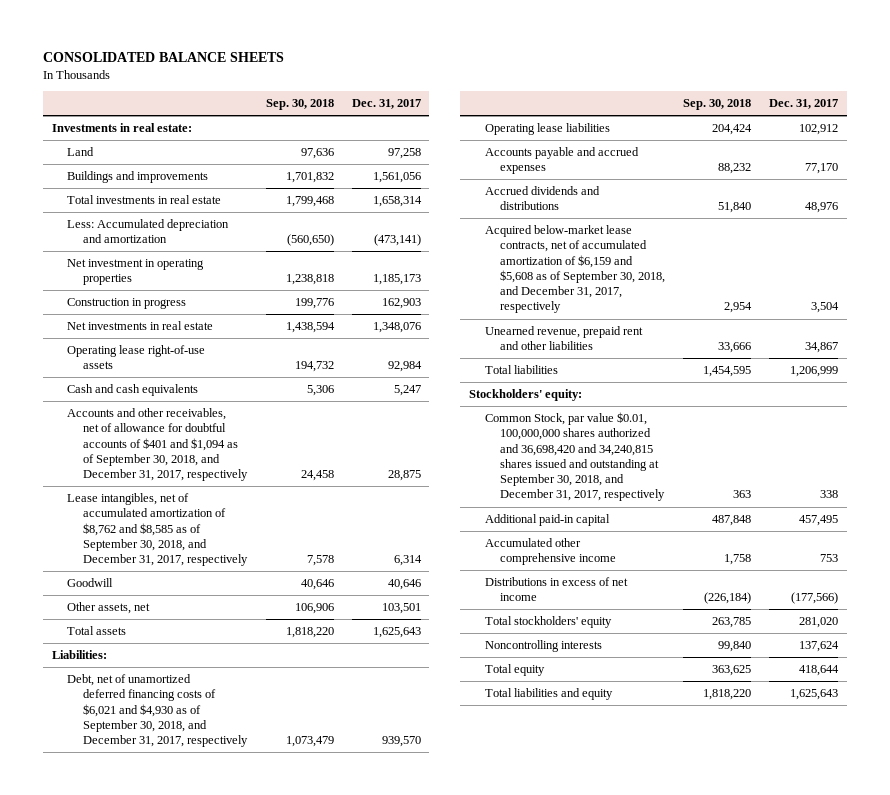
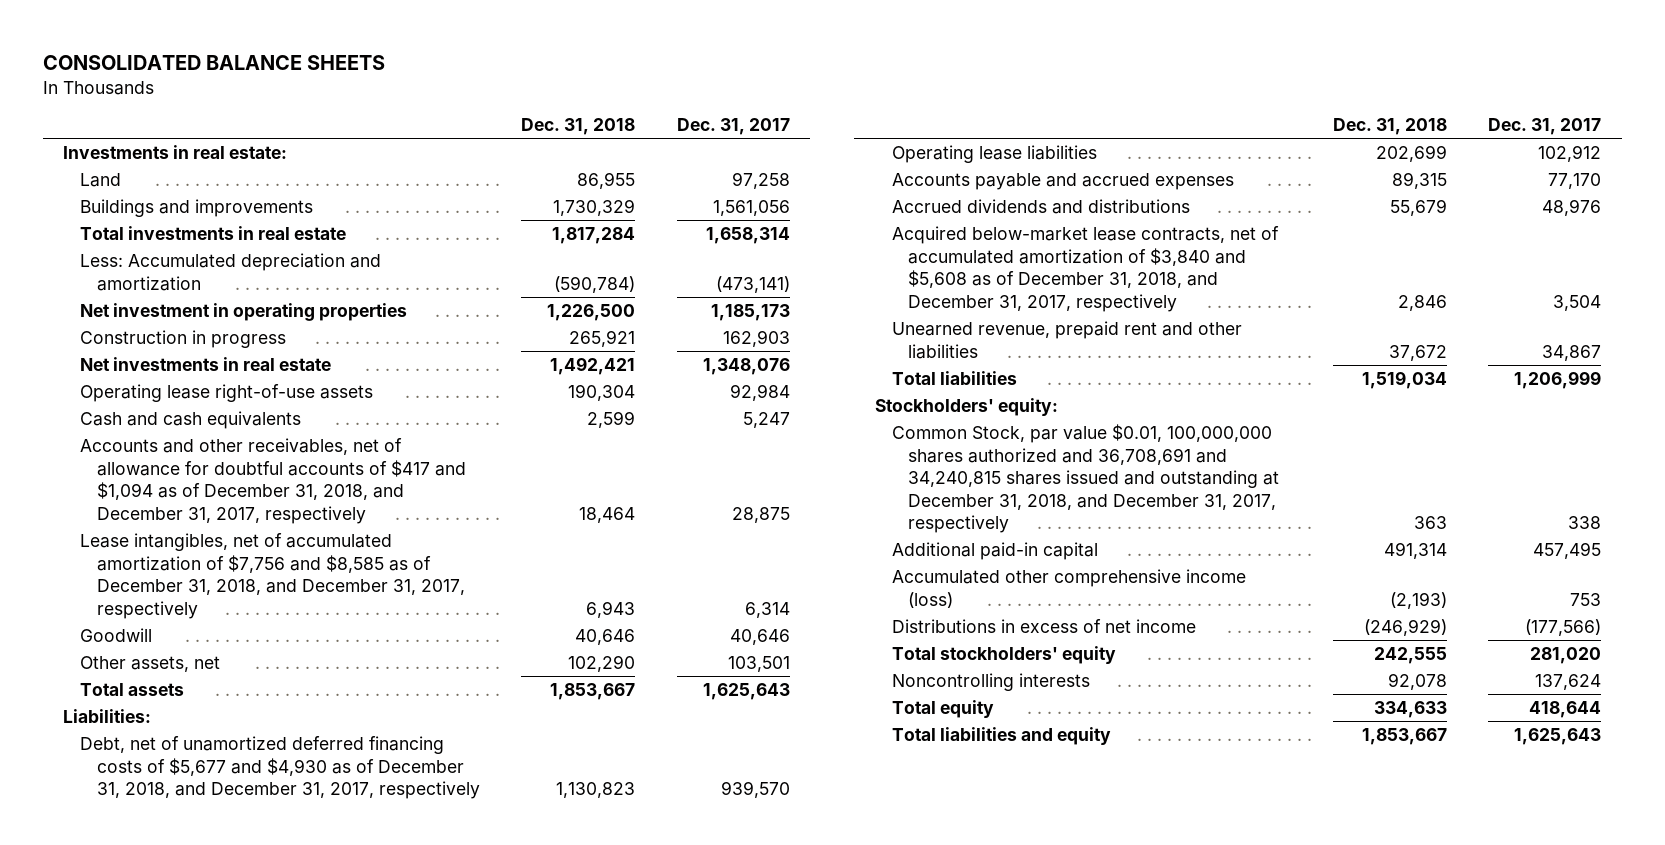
- | Sep. 30, 2018 | Dec. 31, 2017
+ | Dec. 31, 2018 | Dec. 31, 2017
- Accounts and other receivables, net of allowance for doubtful accounts of $401 and $1,094 as of September 30, 2018, and December 31, 2017, respectively | 24,458 | 28,875
- Lease intangibles, net of accumulated amortization of $8,762 and $8,585 as of September 30, 2018, and December 31, 2017, respectively | 7,578 | 6,314
+ Accounts and other receivables, net of allowance for doubtful accounts of $417 and $1,094 as of December 31, 2018, and December 31, 2017, respectively | 18,464 | 28,875
+ Lease intangibles, net of accumulated amortization of $7,756 and $8,585 as of December 31, 2018, and December 31, 2017, respectively | 6,943 | 6,314
- Debt, net of unamortized deferred financing costs of $6,021 and $4,930 as of September 30, 2018, and December 31, 2017, respectively | 1,073,479 | 939,570
+ Debt, net of unamortized deferred financing costs of $5,677 and $4,930 as of December 31, 2018, and December 31, 2017, respectively | 1,130,823 | 939,570
- Acquired below-market lease contracts, net of accumulated amortization of $6,159 and $5,608 as of September 30, 2018, and December 31, 2017, respectively | 2,954 | 3,504
+ Acquired below-market lease contracts, net of accumulated amortization of $3,840 and $5,608 as of December 31, 2018, and December 31, 2017, respectively | 2,846 | 3,504
- Common Stock, par value $0.01, 100,000,000 shares authorized and 36,698,420 and 34,240,815 shares issued and outstanding at September 30, 2018, and December 31, 2017, respectively | 363 | 338
+ Common Stock, par value $0.01, 100,000,000 shares authorized and 36,708,691 and 34,240,815 shares issued and outstanding at December 31, 2018, and December 31, 2017, respectively | 363 | 338
- Accumulated other comprehensive income | 1,758 | 753
+ Accumulated other comprehensive income (loss) | (2,193) | 753

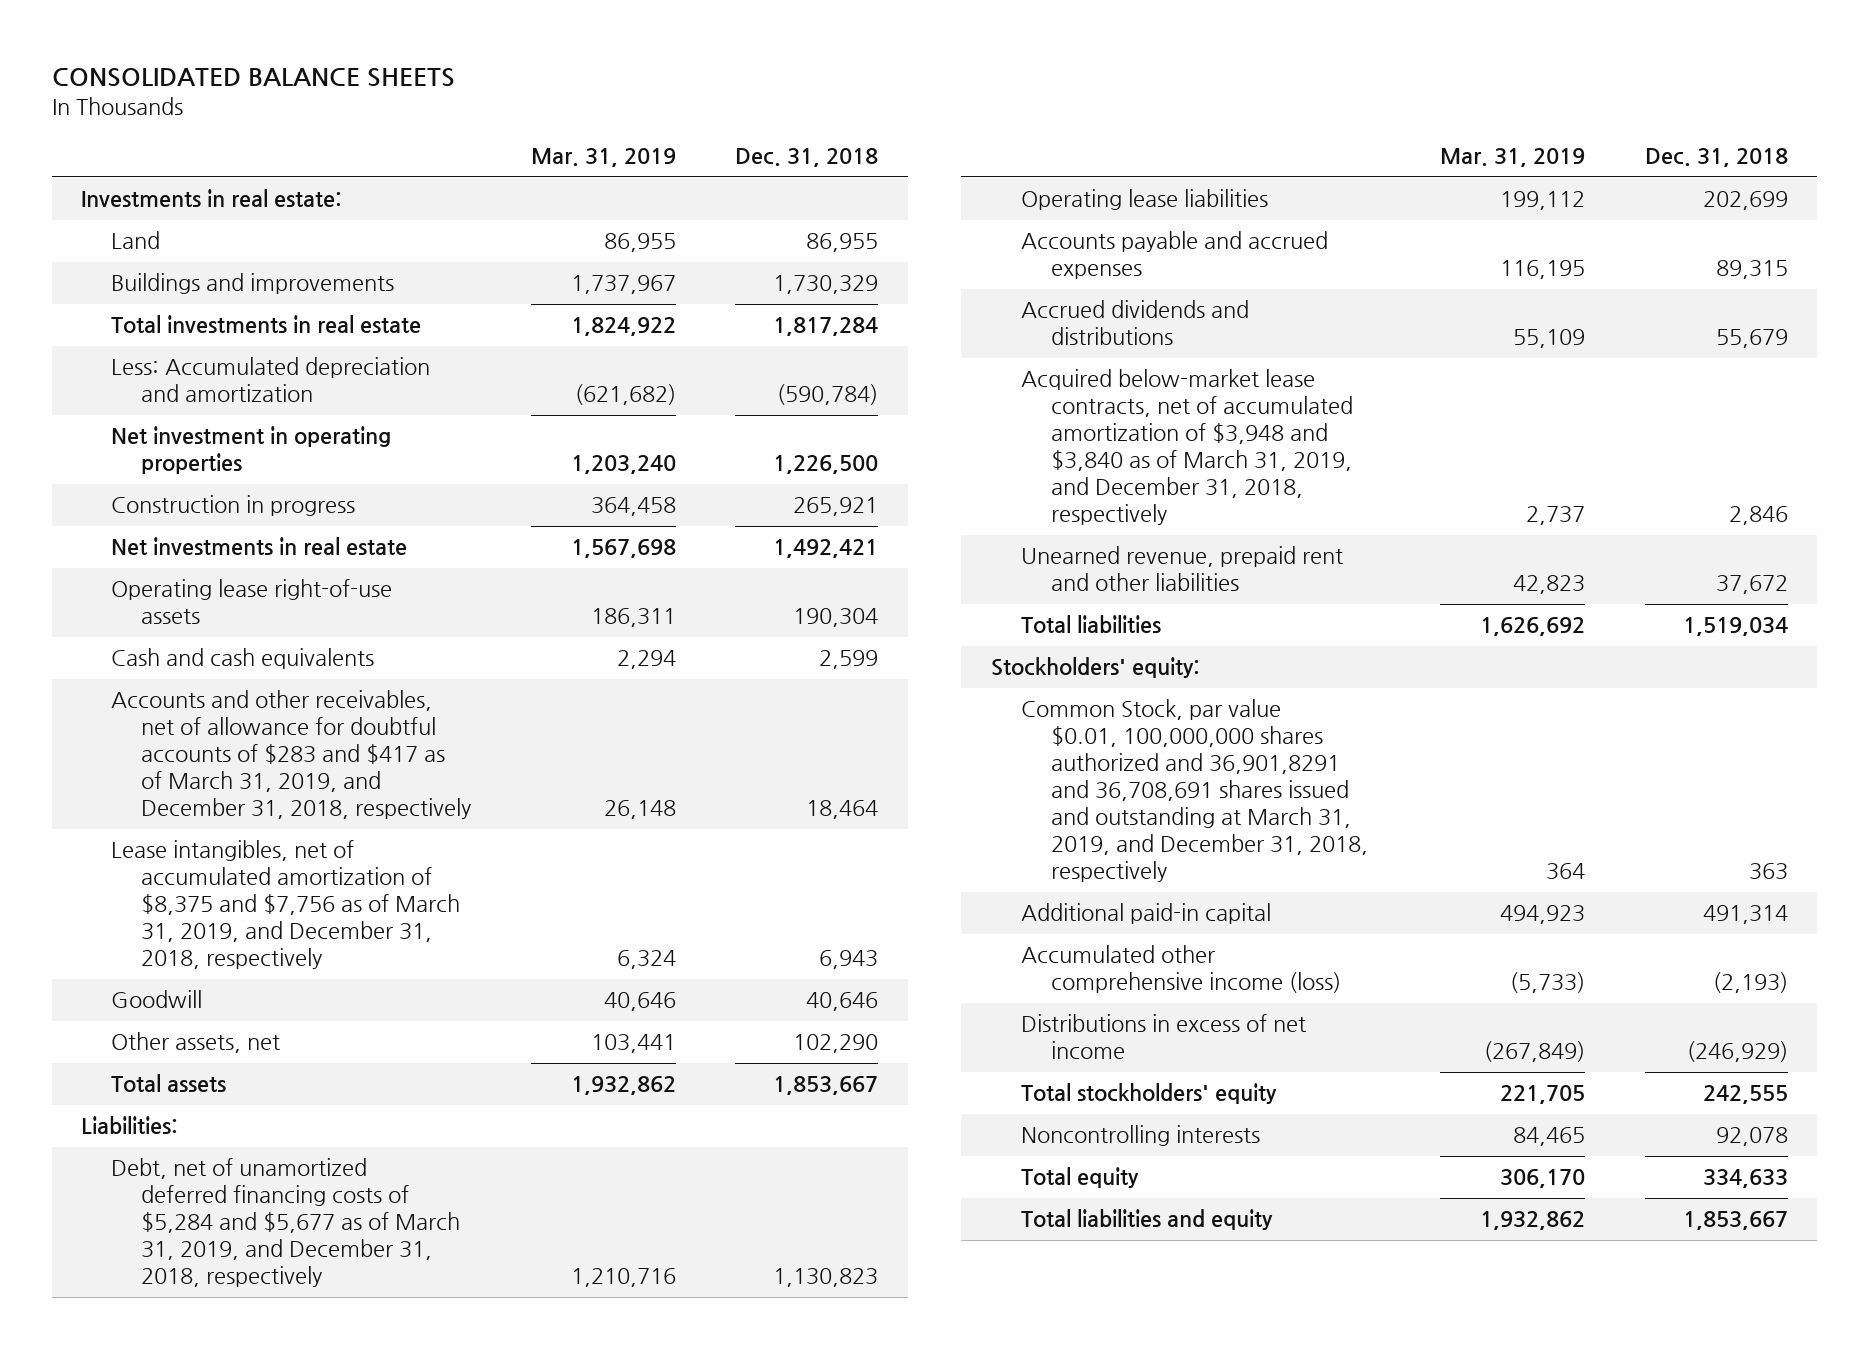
- | Dec. 31, 2018 | Dec. 31, 2017
+ | Mar. 31, 2019 | Dec. 31, 2018
- Accounts and other receivables, net of allowance for doubtful accounts of $417 and $1,094 as of December 31, 2018, and December 31, 2017, respectively | 18,464 | 28,875
- Lease intangibles, net of accumulated amortization of $7,756 and $8,585 as of December 31, 2018, and December 31, 2017, respectively | 6,943 | 6,314
+ Accounts and other receivables, net of allowance for doubtful accounts of $283 and $417 as of March 31, 2019, and December 31, 2018, respectively | 26,148 | 18,464
+ Lease intangibles, net of accumulated amortization of $8,375 and $7,756 as of March 31, 2019, and December 31, 2018, respectively | 6,324 | 6,943
- Debt, net of unamortized deferred financing costs of $5,677 and $4,930 as of December 31, 2018, and December 31, 2017, respectively | 1,130,823 | 939,570
+ Debt, net of unamortized deferred financing costs of $5,284 and $5,677 as of March 31, 2019, and December 31, 2018, respectively | 1,210,716 | 1,130,823
- Acquired below-market lease contracts, net of accumulated amortization of $3,840 and $5,608 as of December 31, 2018, and December 31, 2017, respectively | 2,846 | 3,504
+ Acquired below-market lease contracts, net of accumulated amortization of $3,948 and $3,840 as of March 31, 2019, and December 31, 2018, respectively | 2,737 | 2,846
- Common Stock, par value $0.01, 100,000,000 shares authorized and 36,708,691 and 34,240,815 shares issued and outstanding at December 31, 2018, and December 31, 2017, respectively | 363 | 338
+ Common Stock, par value $0.01, 100,000,000 shares authorized and 36,901,8291 and 36,708,691 shares issued and outstanding at March 31, 2019, and December 31, 2018, respectively | 364 | 363

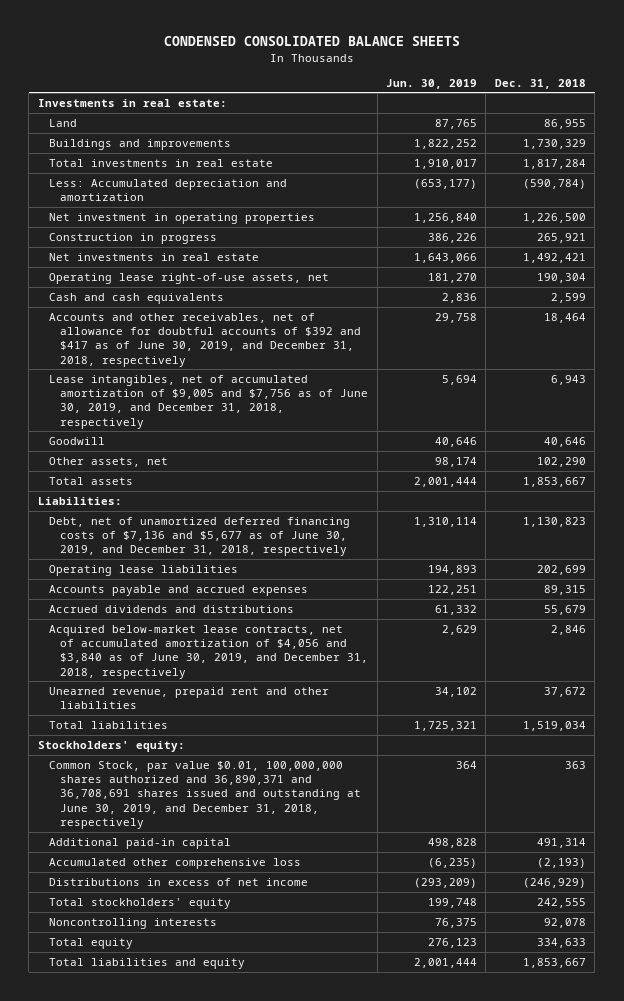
- CONSOLIDATED BALANCE SHEETS
+ CONDENSED CONSOLIDATED BALANCE SHEETS
- | Mar. 31, 2019 | Dec. 31, 2018
+ | Jun. 30, 2019 | Dec. 31, 2018
- Operating lease right-of-use assets | 186,311 | 190,304
+ Operating lease right-of-use assets, net | 181,270 | 190,304
- Accounts and other receivables, net of allowance for doubtful accounts of $283 and $417 as of March 31, 2019, and December 31, 2018, respectively | 26,148 | 18,464
- Lease intangibles, net of accumulated amortization of $8,375 and $7,756 as of March 31, 2019, and December 31, 2018, respectively | 6,324 | 6,943
+ Accounts and other receivables, net of allowance for doubtful accounts of $392 and $417 as of June 30, 2019, and December 31, 2018, respectively | 29,758 | 18,464
+ Lease intangibles, net of accumulated amortization of $9,005 and $7,756 as of June 30, 2019, and December 31, 2018, respectively | 5,694 | 6,943
- Debt, net of unamortized deferred financing costs of $5,284 and $5,677 as of March 31, 2019, and December 31, 2018, respectively | 1,210,716 | 1,130,823
+ Debt, net of unamortized deferred financing costs of $7,136 and $5,677 as of June 30, 2019, and December 31, 2018, respectively | 1,310,114 | 1,130,823
- Acquired below-market lease contracts, net of accumulated amortization of $3,948 and $3,840 as of March 31, 2019, and December 31, 2018, respectively | 2,737 | 2,846
+ Acquired below-market lease contracts, net of accumulated amortization of $4,056 and $3,840 as of June 30, 2019, and December 31, 2018, respectively | 2,629 | 2,846
- Common Stock, par value $0.01, 100,000,000 shares authorized and 36,901,8291 and 36,708,691 shares issued and outstanding at March 31, 2019, and December 31, 2018, respectively | 364 | 363
+ Common Stock, par value $0.01, 100,000,000 shares authorized and 36,890,371 and 36,708,691 shares issued and outstanding at June 30, 2019, and December 31, 2018, respectively | 364 | 363
- Accumulated other comprehensive income (loss) | (5,733) | (2,193)
+ Accumulated other comprehensive loss | (6,235) | (2,193)

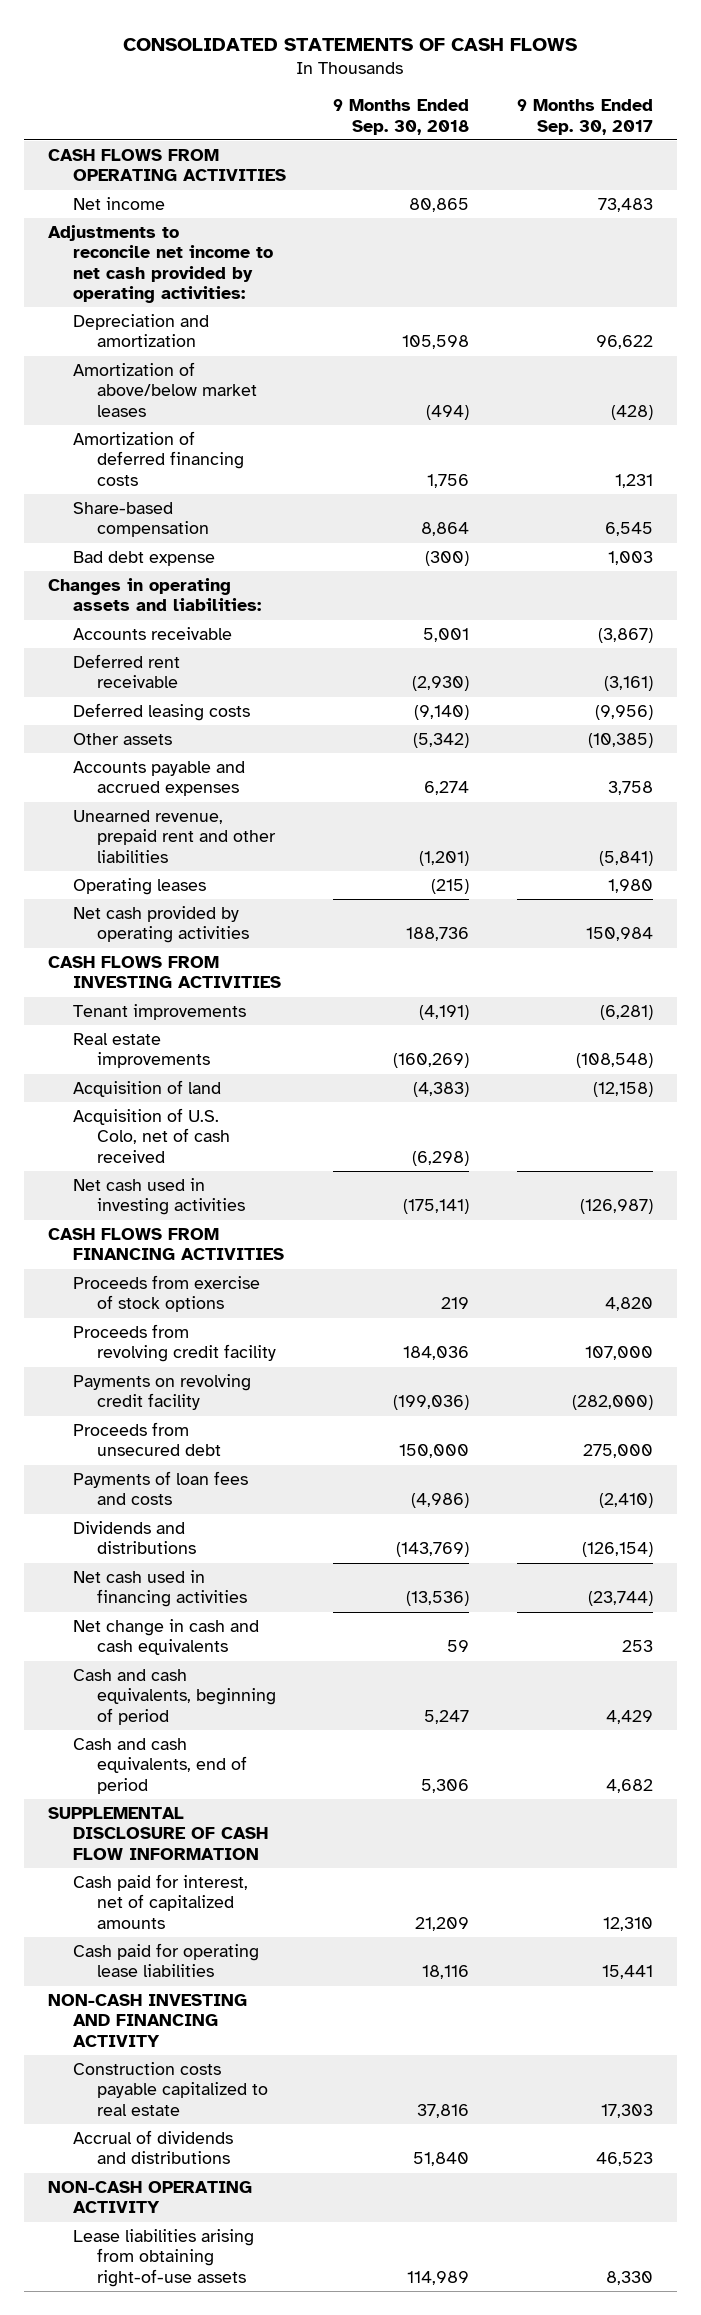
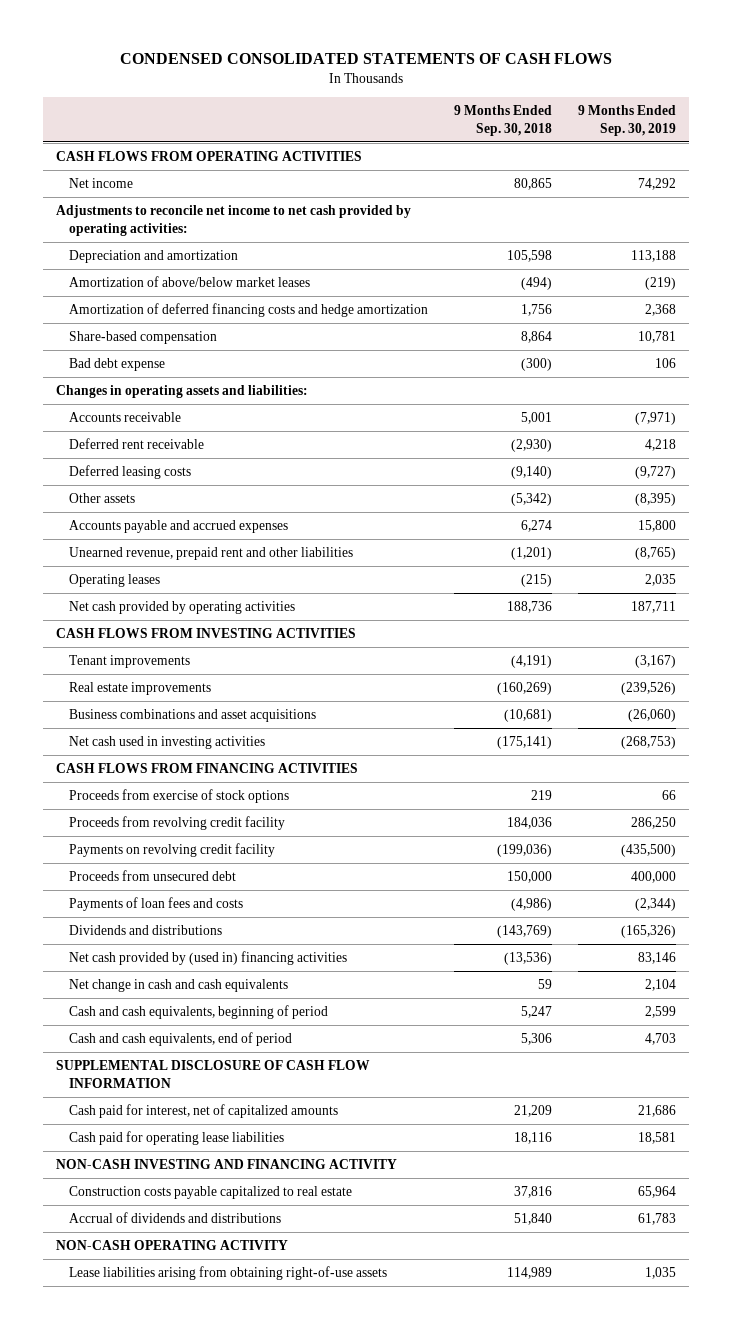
- CONSOLIDATED STATEMENTS OF CASH FLOWS
+ CONDENSED CONSOLIDATED STATEMENTS OF CASH FLOWS
- | 9 Months Ended Sep. 30, 2018 | 9 Months Ended Sep. 30, 2017
+ | 9 Months Ended Sep. 30, 2018 | 9 Months Ended Sep. 30, 2019
- Amortization of deferred financing costs | 1,756 | 1,231
+ Amortization of deferred financing costs and hedge amortization | 1,756 | 2,368
- Acquisition of land | (4,383) | (12,158)
- Acquisition of U.S. Colo, net of cash received | (6,298) |
+ Business combinations and asset acquisitions | (10,681) | (26,060)
- Net cash used in financing activities | (13,536) | (23,744)
+ Net cash provided by (used in) financing activities | (13,536) | 83,146

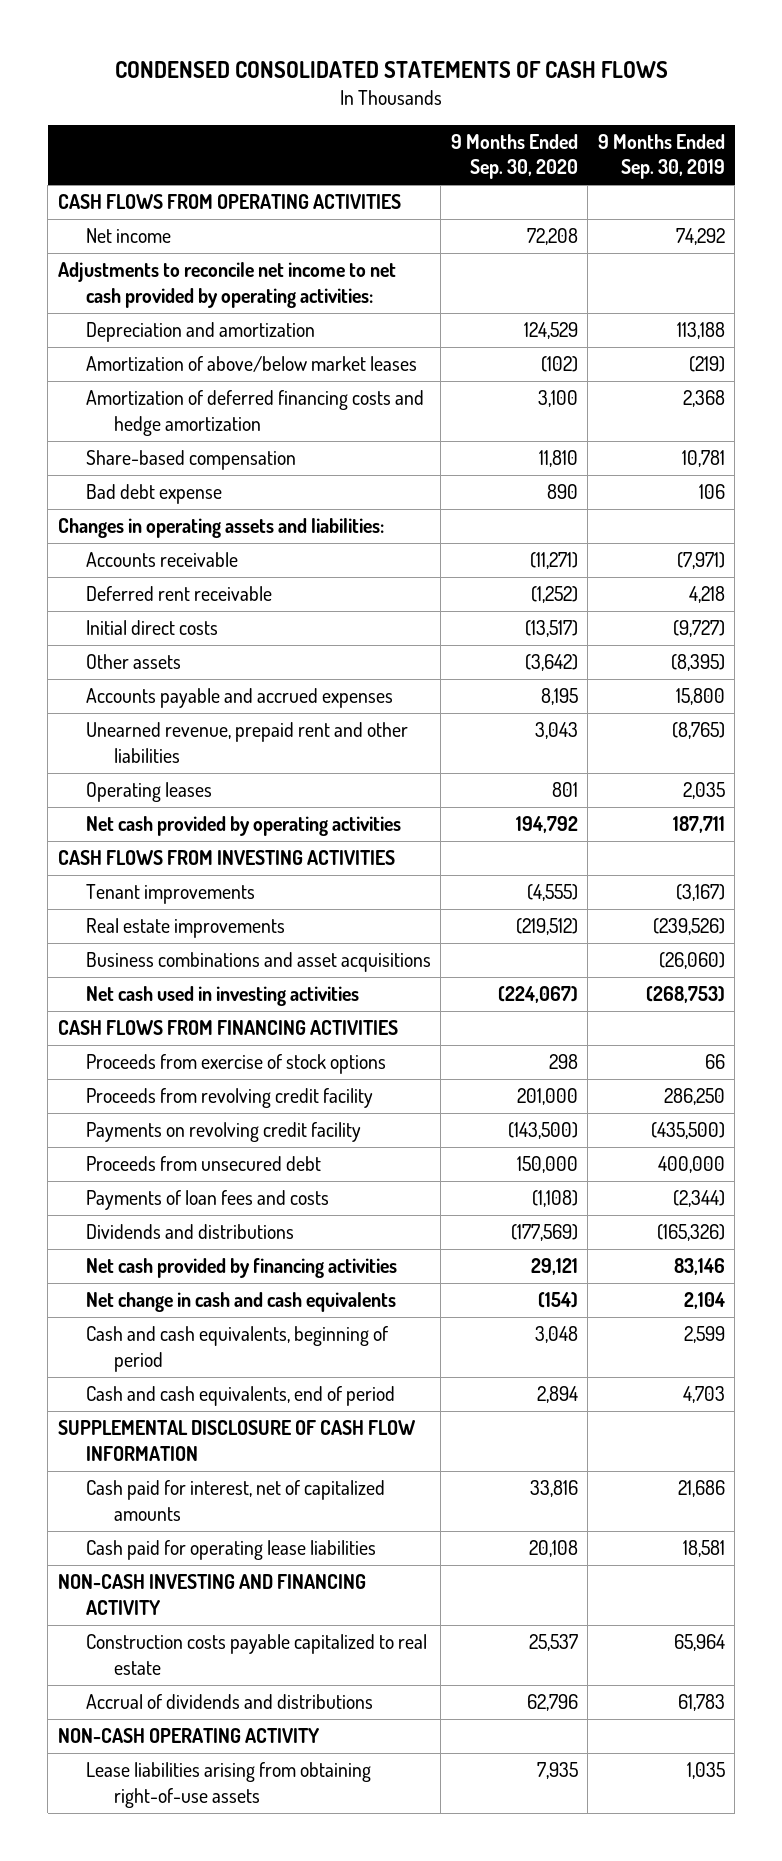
- | 9 Months Ended Sep. 30, 2018 | 9 Months Ended Sep. 30, 2019
+ | 9 Months Ended Sep. 30, 2020 | 9 Months Ended Sep. 30, 2019
- Deferred leasing costs | (9,140) | (9,727)
+ Initial direct costs | (13,517) | (9,727)
- Net cash provided by (used in) financing activities | (13,536) | 83,146
+ Net cash provided by financing activities | 29,121 | 83,146

